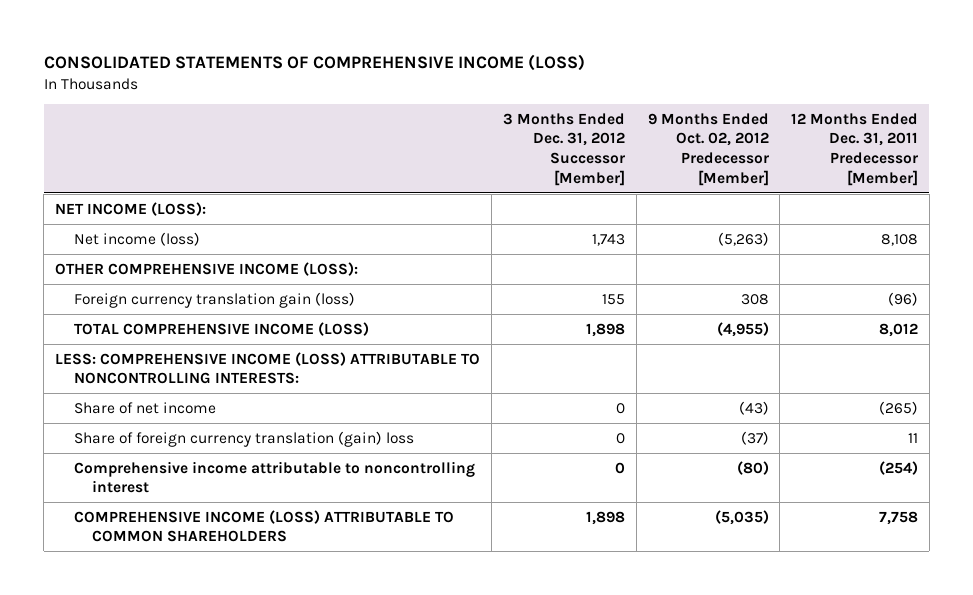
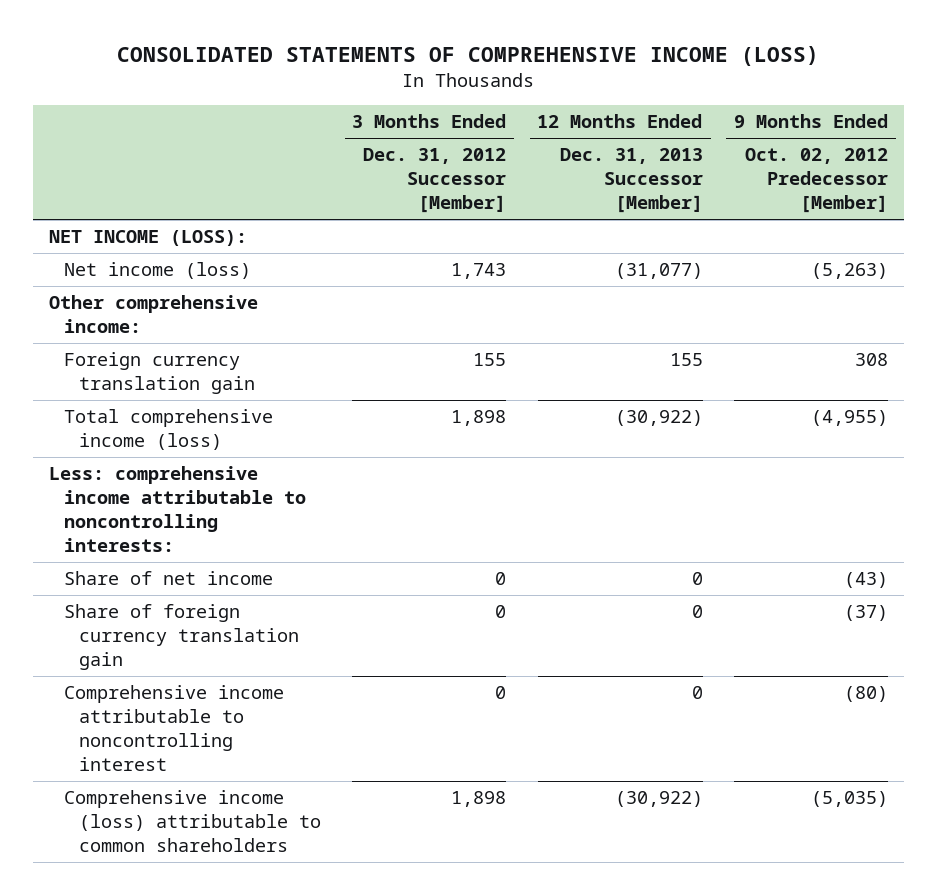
- | 3 Months Ended Dec. 31, 2012 Successor [Member] | 9 Months Ended Oct. 02, 2012 Predecessor [Member] | 12 Months Ended Dec. 31, 2011 Predecessor [Member]
+ | 3 Months Ended Dec. 31, 2012 Successor [Member] | 12 Months Ended Dec. 31, 2013 Successor [Member] | 9 Months Ended Oct. 02, 2012 Predecessor [Member]
- OTHER COMPREHENSIVE INCOME (LOSS):
- Foreign currency translation gain (loss) | 155 | 308 | (96)
- TOTAL COMPREHENSIVE INCOME (LOSS) | 1,898 | (4,955) | 8,012
- LESS: COMPREHENSIVE INCOME (LOSS) ATTRIBUTABLE TO NONCONTROLLING INTERESTS:
+ Other comprehensive income:
+ Foreign currency translation gain | 155 | 155 | 308
+ Total comprehensive income (loss) | 1,898 | (30,922) | (4,955)
+ Less: comprehensive income attributable to noncontrolling interests:
- Share of foreign currency translation (gain) loss | 0 | (37) | 11
+ Share of foreign currency translation gain | 0 | 0 | (37)
- COMPREHENSIVE INCOME (LOSS) ATTRIBUTABLE TO COMMON SHAREHOLDERS | 1,898 | (5,035) | 7,758
+ Comprehensive income (loss) attributable to common shareholders | 1,898 | (30,922) | (5,035)

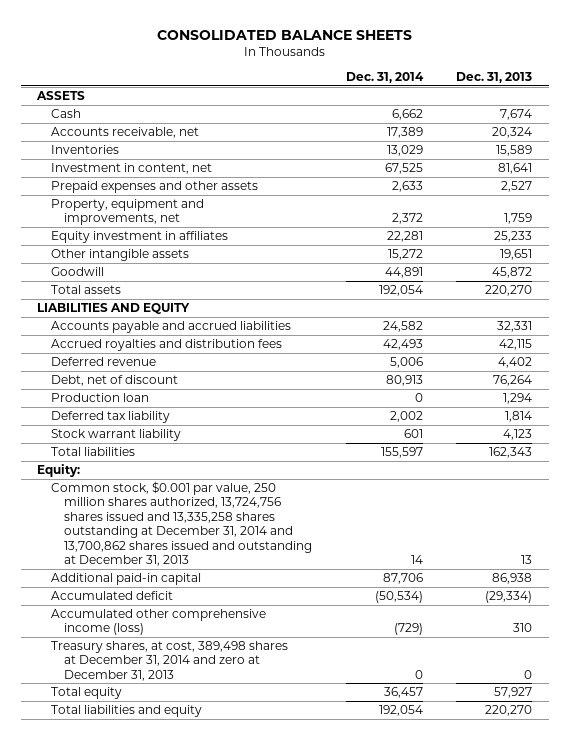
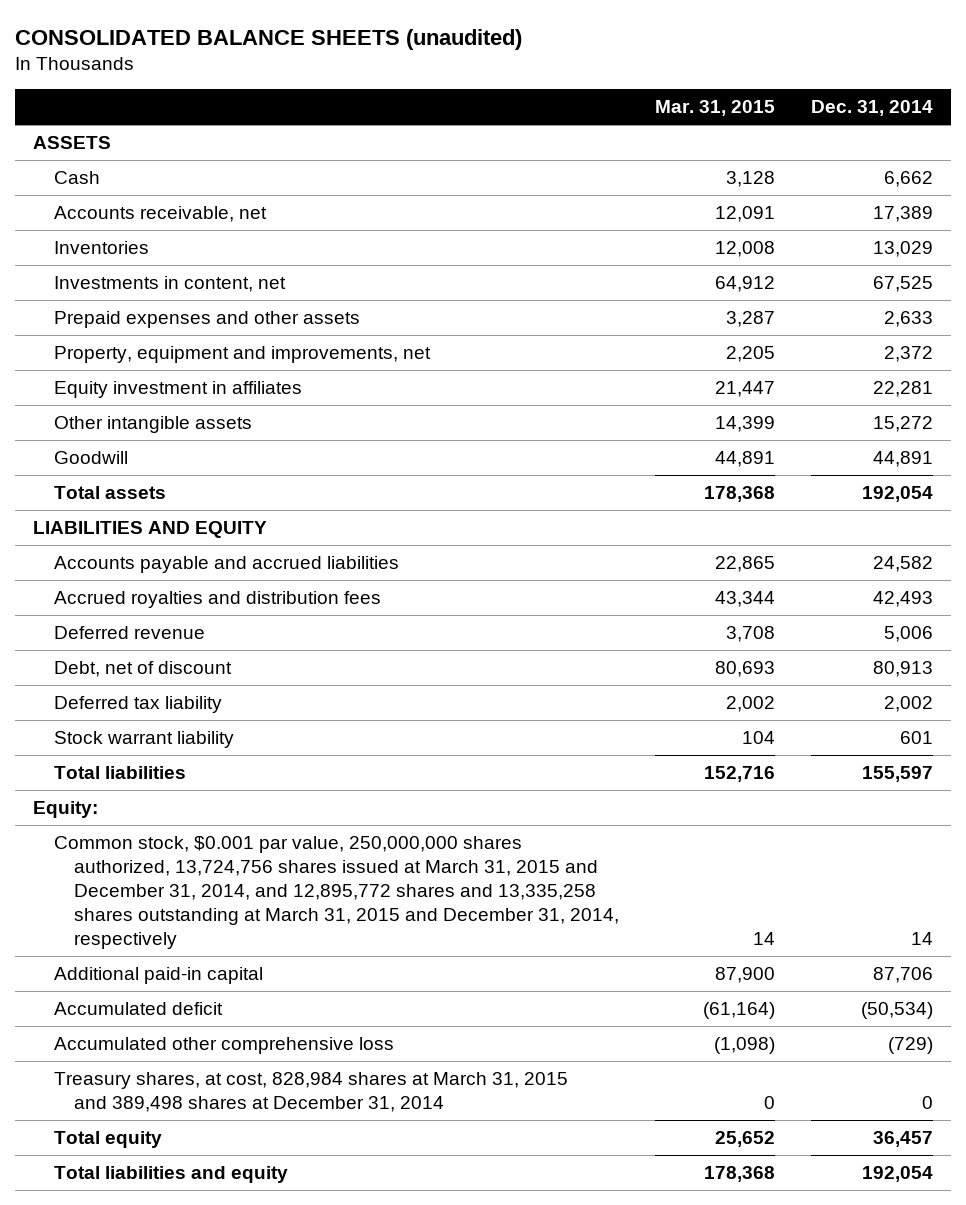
- CONSOLIDATED BALANCE SHEETS
+ CONSOLIDATED BALANCE SHEETS (unaudited)
- | Dec. 31, 2014 | Dec. 31, 2013
+ | Mar. 31, 2015 | Dec. 31, 2014
- Investment in content, net | 67,525 | 81,641
+ Investments in content, net | 64,912 | 67,525
- Production loan | 0 | 1,294
- Common stock, $0.001 par value, 250 million shares authorized, 13,724,756 shares issued and 13,335,258 shares outstanding at December 31, 2014 and 13,700,862 shares issued and outstanding at December 31, 2013 | 14 | 13
+ Common stock, $0.001 par value, 250,000,000 shares authorized, 13,724,756 shares issued at March 31, 2015 and December 31, 2014, and 12,895,772 shares and 13,335,258 shares outstanding at March 31, 2015 and December 31, 2014, respectively | 14 | 14
- Accumulated other comprehensive income (loss) | (729) | 310
- Treasury shares, at cost, 389,498 shares at December 31, 2014 and zero at December 31, 2013 | 0 | 0
+ Accumulated other comprehensive loss | (1,098) | (729)
+ Treasury shares, at cost, 828,984 shares at March 31, 2015 and 389,498 shares at December 31, 2014 | 0 | 0

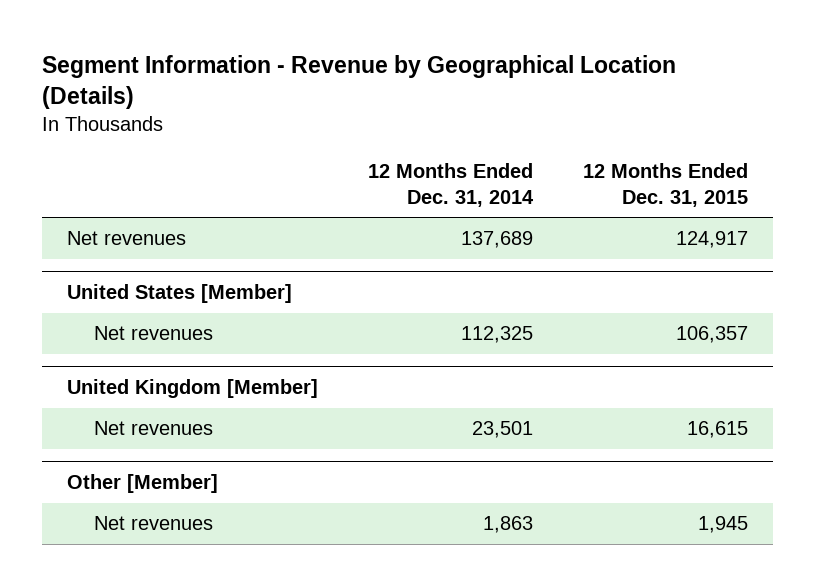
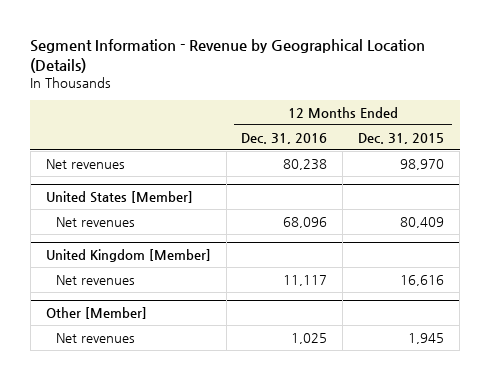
- | 12 Months Ended Dec. 31, 2014 | 12 Months Ended Dec. 31, 2015
+ | 12 Months Ended Dec. 31, 2016 | 12 Months Ended Dec. 31, 2015
- Net revenues | 137,689 | 124,917
+ Net revenues | 80,238 | 98,970
@ United States [Member]
- Net revenues | 112,325 | 106,357
+ Net revenues | 68,096 | 80,409
@ United Kingdom [Member]
- Net revenues | 23,501 | 16,615
+ Net revenues | 11,117 | 16,616

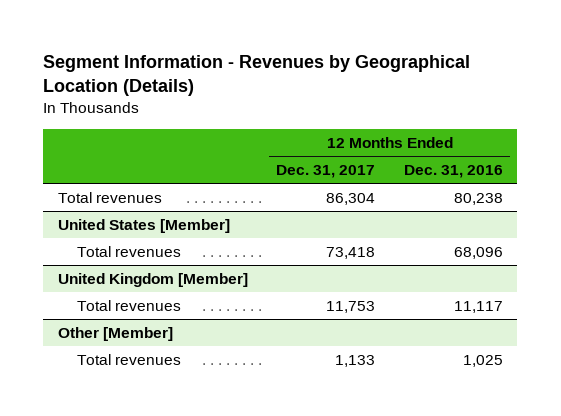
- Segment Information - Revenue by Geographical Location (Details)
+ Segment Information - Revenues by Geographical Location (Details)
- | 12 Months Ended Dec. 31, 2016 | 12 Months Ended Dec. 31, 2015
+ | 12 Months Ended Dec. 31, 2017 | 12 Months Ended Dec. 31, 2016
- Net revenues | 80,238 | 98,970
+ Total revenues | 86,304 | 80,238
@ United States [Member]
- Net revenues | 68,096 | 80,409
+ Total revenues | 73,418 | 68,096
@ United Kingdom [Member]
- Net revenues | 11,117 | 16,616
+ Total revenues | 11,753 | 11,117
@ Other [Member]
- Net revenues | 1,025 | 1,945
+ Total revenues | 1,133 | 1,025

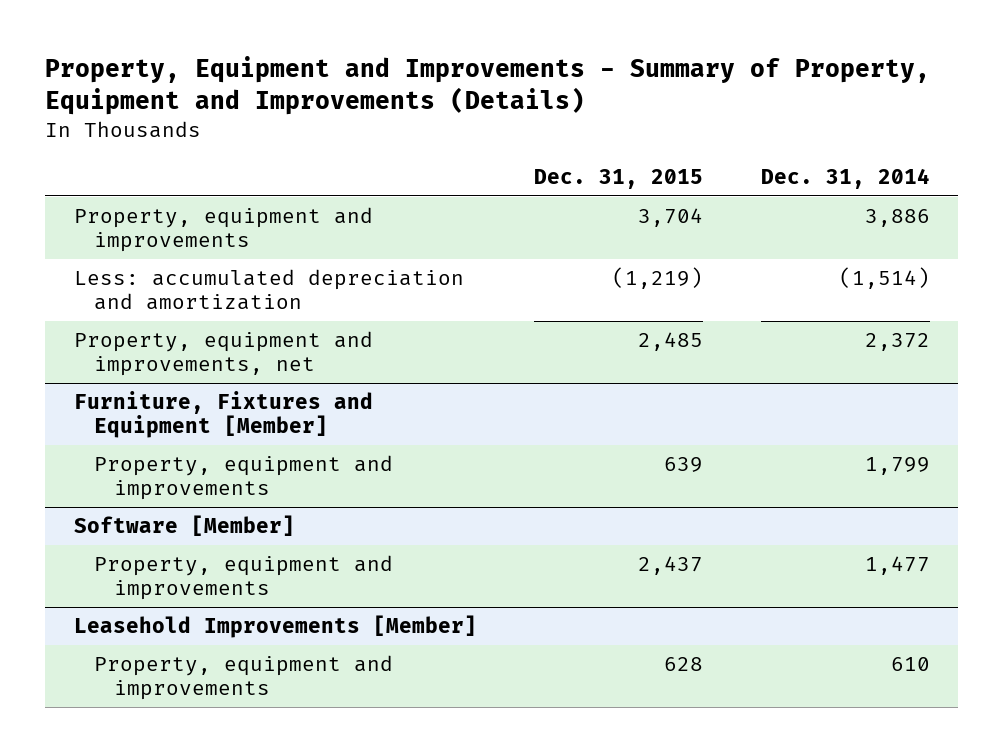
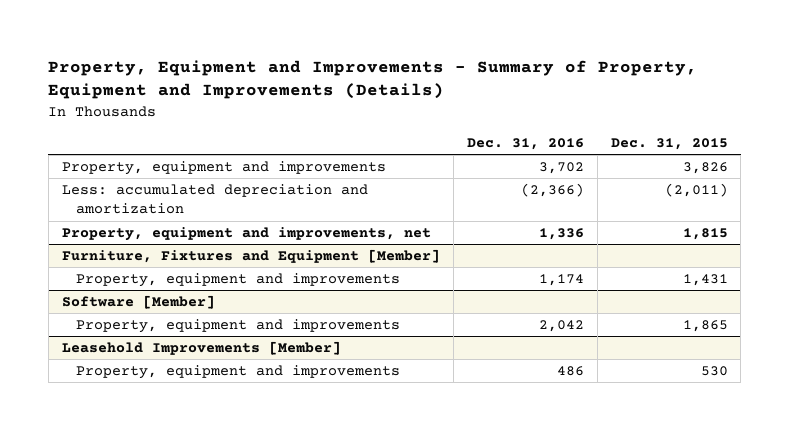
- | Dec. 31, 2015 | Dec. 31, 2014
+ | Dec. 31, 2016 | Dec. 31, 2015
- Property, equipment and improvements | 3,704 | 3,886
- Less: accumulated depreciation and amortization | (1,219) | (1,514)
- Property, equipment and improvements, net | 2,485 | 2,372
+ Property, equipment and improvements | 3,702 | 3,826
+ Less: accumulated depreciation and amortization | (2,366) | (2,011)
+ Property, equipment and improvements, net | 1,336 | 1,815
@ Furniture, Fixtures and Equipment [Member]
- Property, equipment and improvements | 639 | 1,799
+ Property, equipment and improvements | 1,174 | 1,431
@ Software [Member]
- Property, equipment and improvements | 2,437 | 1,477
+ Property, equipment and improvements | 2,042 | 1,865
@ Leasehold Improvements [Member]
- Property, equipment and improvements | 628 | 610
+ Property, equipment and improvements | 486 | 530

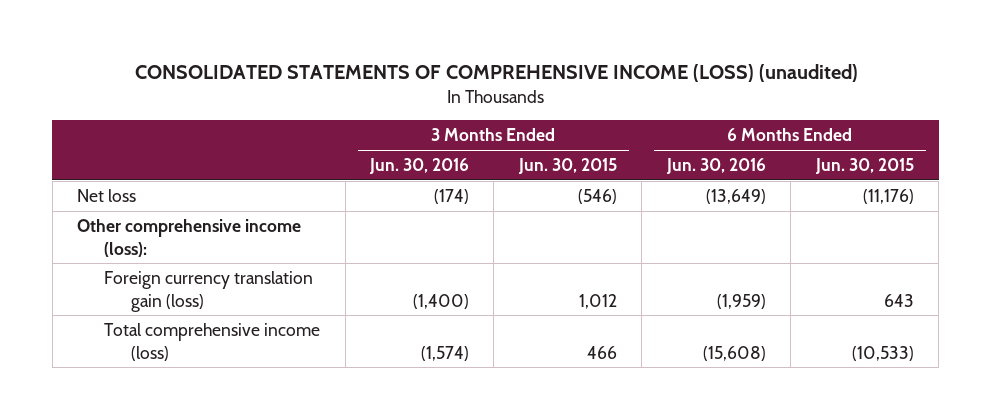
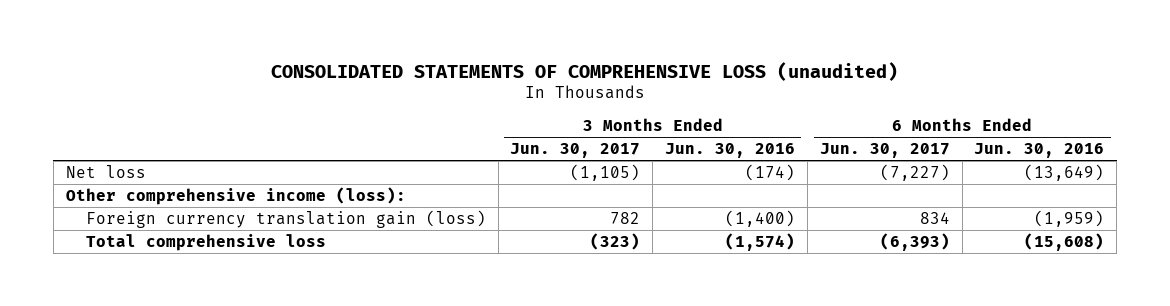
- CONSOLIDATED STATEMENTS OF COMPREHENSIVE INCOME (LOSS) (unaudited)
+ CONSOLIDATED STATEMENTS OF COMPREHENSIVE LOSS (unaudited)
- | 3 Months Ended Jun. 30, 2016 | 3 Months Ended Jun. 30, 2015 | 6 Months Ended Jun. 30, 2016 | 6 Months Ended Jun. 30, 2015
+ | 3 Months Ended Jun. 30, 2017 | 3 Months Ended Jun. 30, 2016 | 6 Months Ended Jun. 30, 2017 | 6 Months Ended Jun. 30, 2016
- Total comprehensive income (loss) | (1,574) | 466 | (15,608) | (10,533)
+ Total comprehensive loss | (323) | (1,574) | (6,393) | (15,608)

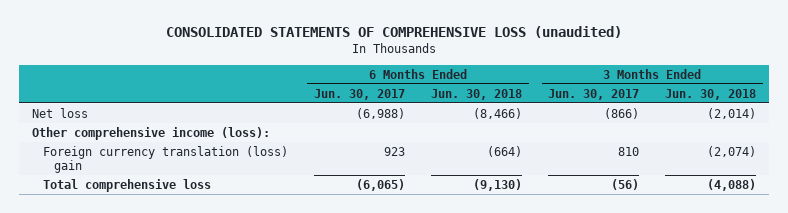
- | 3 Months Ended Jun. 30, 2017 | 3 Months Ended Jun. 30, 2016 | 6 Months Ended Jun. 30, 2017 | 6 Months Ended Jun. 30, 2016
+ | 6 Months Ended Jun. 30, 2017 | 6 Months Ended Jun. 30, 2018 | 3 Months Ended Jun. 30, 2017 | 3 Months Ended Jun. 30, 2018
- Net loss | (1,105) | (174) | (7,227) | (13,649)
+ Net loss | (6,988) | (8,466) | (866) | (2,014)
- Foreign currency translation gain (loss) | 782 | (1,400) | 834 | (1,959)
- Total comprehensive loss | (323) | (1,574) | (6,393) | (15,608)
+ Foreign currency translation (loss) gain | 923 | (664) | 810 | (2,074)
+ Total comprehensive loss | (6,065) | (9,130) | (56) | (4,088)

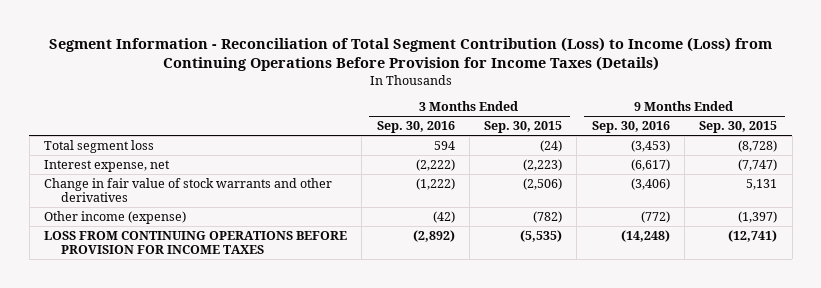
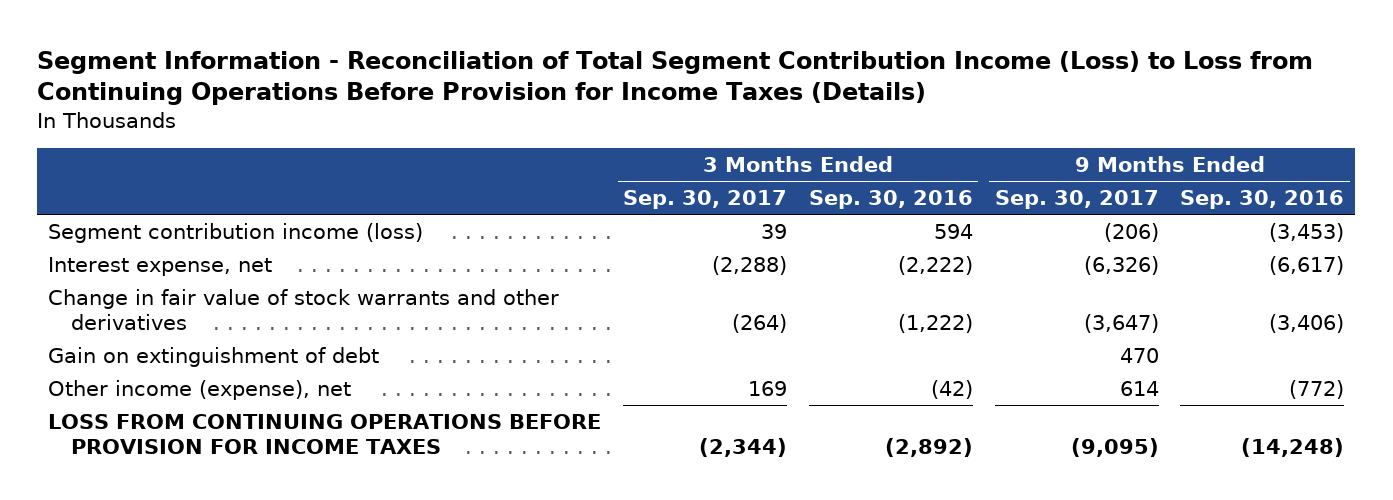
- Segment Information - Reconciliation of Total Segment Contribution (Loss) to Income (Loss) from Continuing Operations Before Provision for Income Taxes (Details)
+ Segment Information - Reconciliation of Total Segment Contribution Income (Loss) to Loss from Continuing Operations Before Provision for Income Taxes (Details)
- | 3 Months Ended Sep. 30, 2016 | 3 Months Ended Sep. 30, 2015 | 9 Months Ended Sep. 30, 2016 | 9 Months Ended Sep. 30, 2015
+ | 3 Months Ended Sep. 30, 2017 | 3 Months Ended Sep. 30, 2016 | 9 Months Ended Sep. 30, 2017 | 9 Months Ended Sep. 30, 2016
- Total segment loss | 594 | (24) | (3,453) | (8,728)
+ Segment contribution income (loss) | 39 | 594 | (206) | (3,453)
- Other income (expense) | (42) | (782) | (772) | (1,397)
+ Gain on extinguishment of debt | | | 470 |
+ Other income (expense), net | 169 | (42) | 614 | (772)

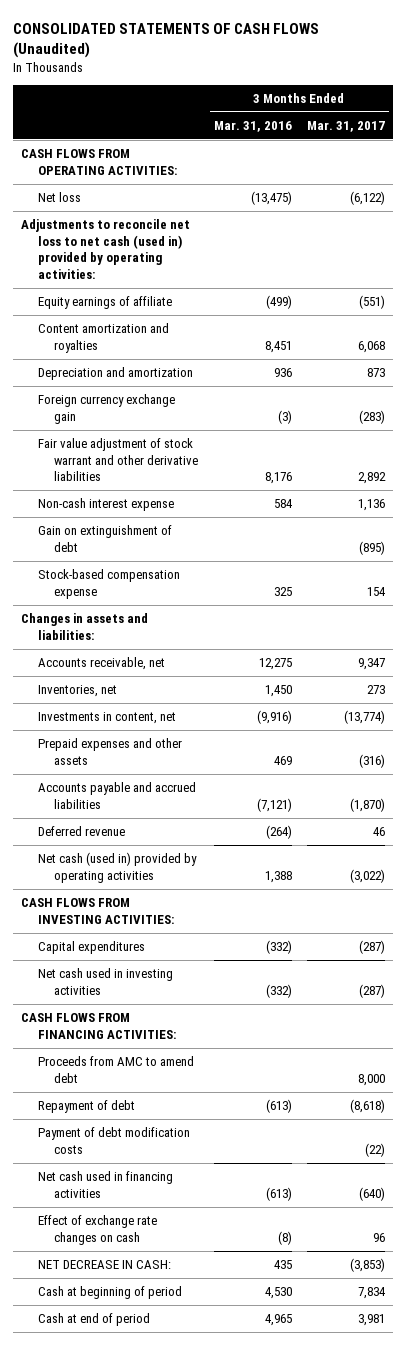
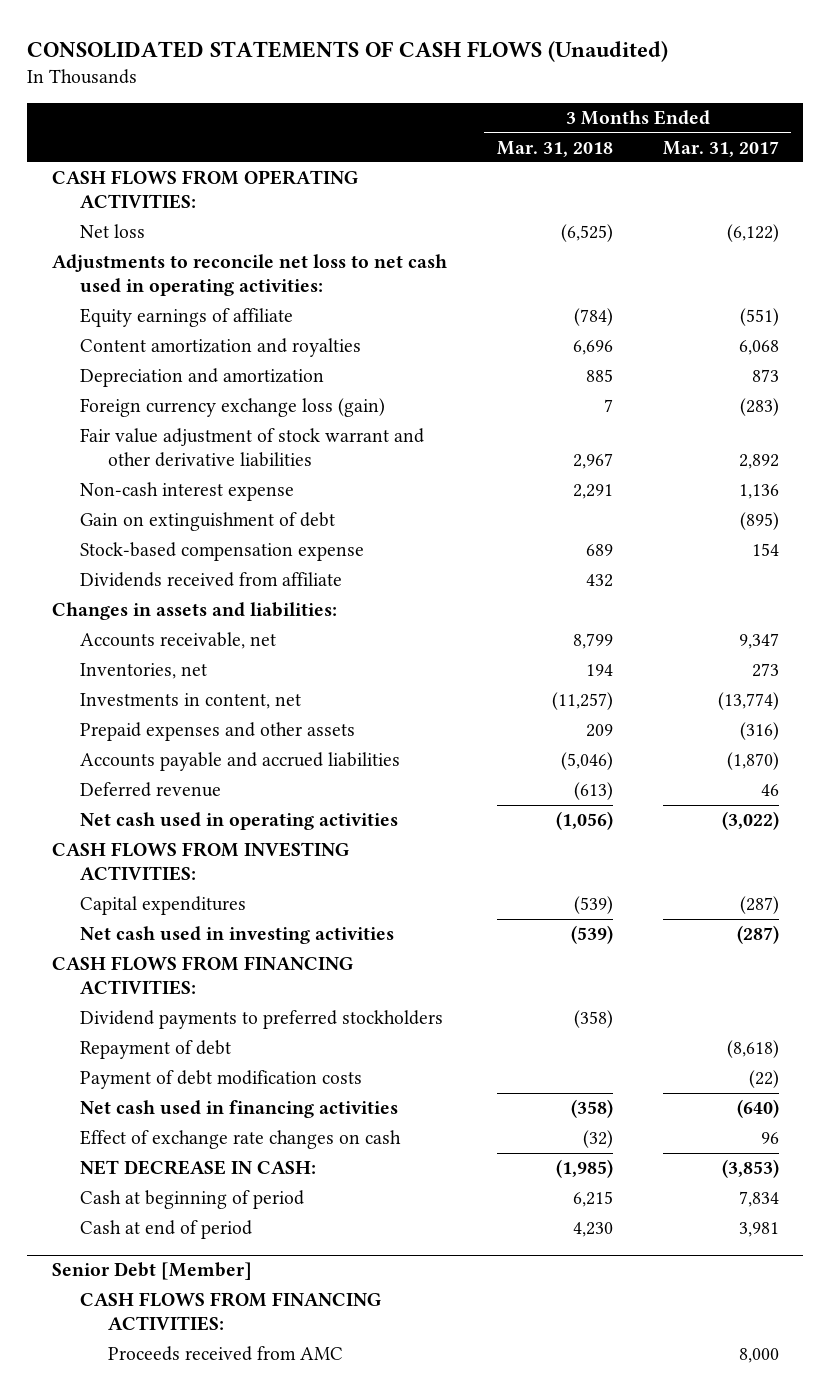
- | 3 Months Ended Mar. 31, 2016 | 3 Months Ended Mar. 31, 2017
+ | 3 Months Ended Mar. 31, 2018 | 3 Months Ended Mar. 31, 2017
- Adjustments to reconcile net loss to net cash (used in) provided by operating activities:
+ Adjustments to reconcile net loss to net cash used in operating activities:
- Foreign currency exchange gain | (3) | (283)
+ Foreign currency exchange loss (gain) | 7 | (283)
+ Dividends received from affiliate | 432 |
- Net cash (used in) provided by operating activities | 1,388 | (3,022)
+ Net cash used in operating activities | (1,056) | (3,022)
- Proceeds from AMC to amend debt | | 8,000
+ Dividend payments to preferred stockholders | (358) |
+ Senior Debt [Member]
+ CASH FLOWS FROM FINANCING ACTIVITIES:
+ Proceeds received from AMC | | 8,000

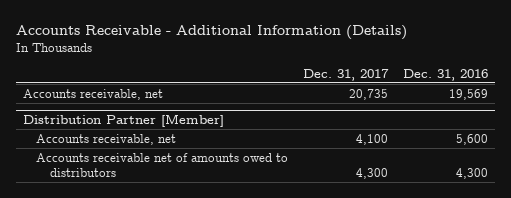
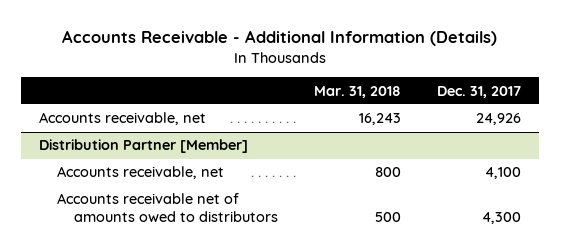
- | Dec. 31, 2017 | Dec. 31, 2016
+ | Mar. 31, 2018 | Dec. 31, 2017
- Accounts receivable, net | 20,735 | 19,569
+ Accounts receivable, net | 16,243 | 24,926

